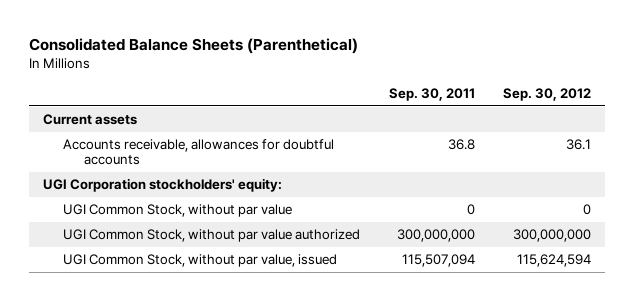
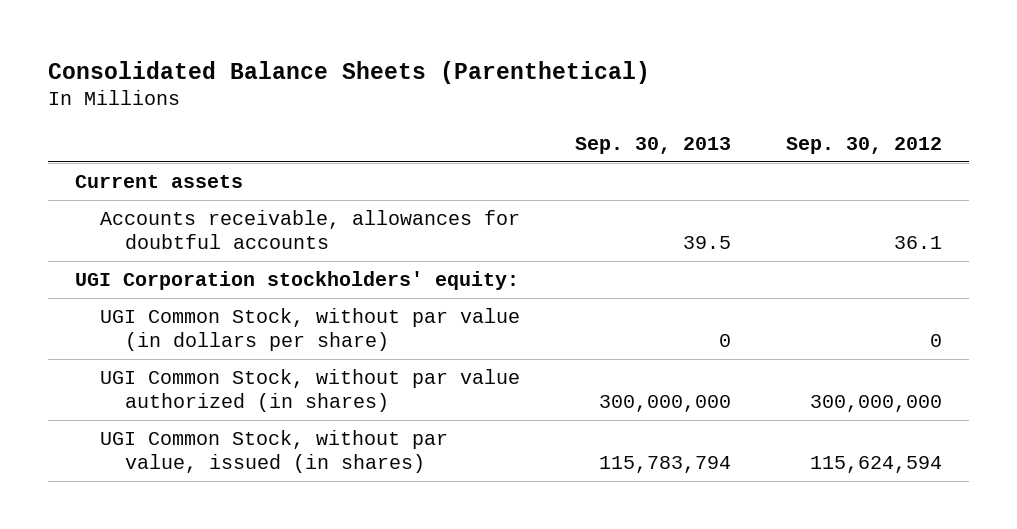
- | Sep. 30, 2011 | Sep. 30, 2012
+ | Sep. 30, 2013 | Sep. 30, 2012
- UGI Common Stock, without par value | 0 | 0
- UGI Common Stock, without par value authorized | 300,000,000 | 300,000,000
- UGI Common Stock, without par value, issued | 115,507,094 | 115,624,594
+ UGI Common Stock, without par value (in dollars per share) | 0 | 0
+ UGI Common Stock, without par value authorized (in shares) | 300,000,000 | 300,000,000
+ UGI Common Stock, without par value, issued (in shares) | 115,783,794 | 115,624,594

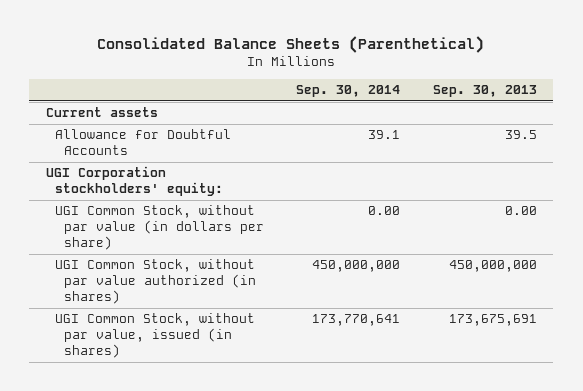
- | Sep. 30, 2013 | Sep. 30, 2012
+ | Sep. 30, 2014 | Sep. 30, 2013
- Accounts receivable, allowances for doubtful accounts | 39.5 | 36.1
+ Allowance for Doubtful Accounts | 39.1 | 39.5
- UGI Common Stock, without par value (in dollars per share) | 0 | 0
- UGI Common Stock, without par value authorized (in shares) | 300,000,000 | 300,000,000
- UGI Common Stock, without par value, issued (in shares) | 115,783,794 | 115,624,594
+ UGI Common Stock, without par value (in dollars per share) | 0.00 | 0.00
+ UGI Common Stock, without par value authorized (in shares) | 450,000,000 | 450,000,000
+ UGI Common Stock, without par value, issued (in shares) | 173,770,641 | 173,675,691

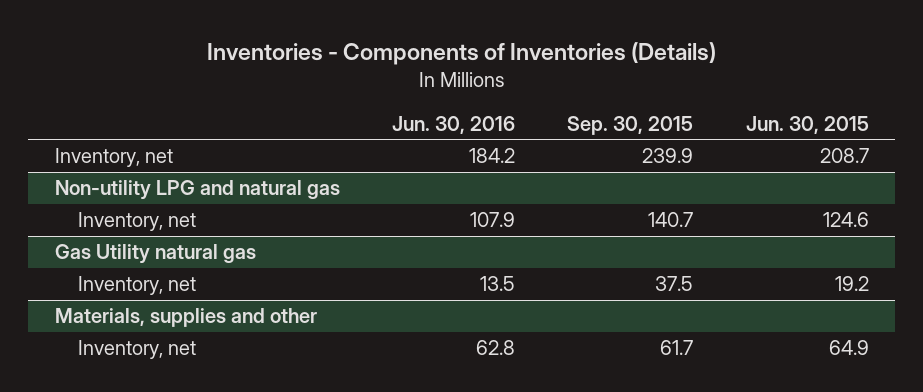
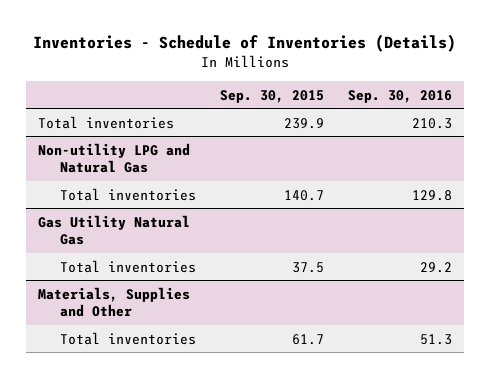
- Inventories - Components of Inventories (Details)
+ Inventories - Schedule of Inventories (Details)
- | Jun. 30, 2016 | Sep. 30, 2015 | Jun. 30, 2015
+ | Sep. 30, 2015 | Sep. 30, 2016
- Inventory, net | 184.2 | 239.9 | 208.7
- Non-utility LPG and natural gas
- Inventory, net | 107.9 | 140.7 | 124.6
- Gas Utility natural gas
- Inventory, net | 13.5 | 37.5 | 19.2
- Materials, supplies and other
- Inventory, net | 62.8 | 61.7 | 64.9
+ Total inventories | 239.9 | 210.3
+ Non-utility LPG and Natural Gas
+ Total inventories | 140.7 | 129.8
+ Gas Utility Natural Gas
+ Total inventories | 37.5 | 29.2
+ Materials, Supplies and Other
+ Total inventories | 61.7 | 51.3

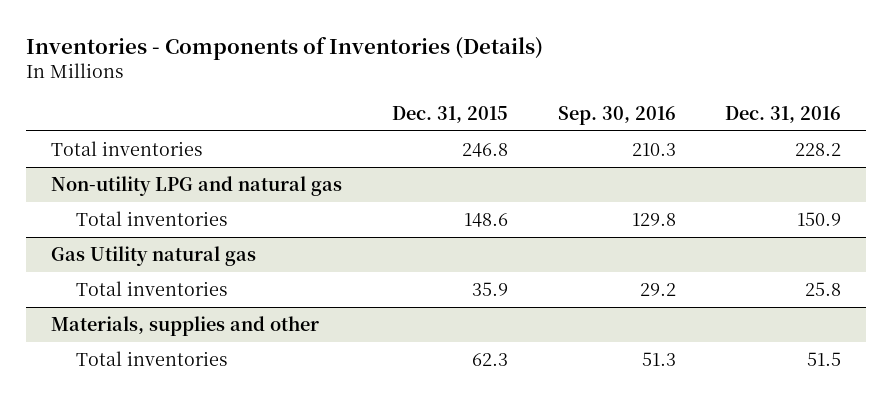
- Inventories - Schedule of Inventories (Details)
+ Inventories - Components of Inventories (Details)
- | Sep. 30, 2015 | Sep. 30, 2016
+ | Dec. 31, 2015 | Sep. 30, 2016 | Dec. 31, 2016
- Non-utility LPG and Natural Gas
+ Non-utility LPG and natural gas
- Gas Utility Natural Gas
+ Gas Utility natural gas
- Materials, Supplies and Other
+ Materials, supplies and other

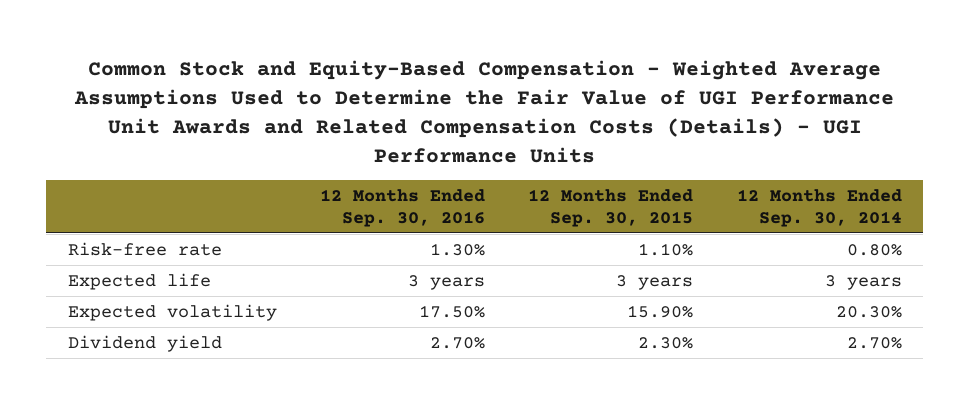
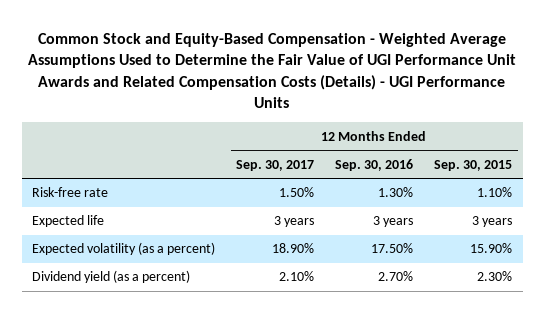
- | 12 Months Ended Sep. 30, 2016 | 12 Months Ended Sep. 30, 2015 | 12 Months Ended Sep. 30, 2014
+ | 12 Months Ended Sep. 30, 2017 | 12 Months Ended Sep. 30, 2016 | 12 Months Ended Sep. 30, 2015
- Expected volatility | 17.50% | 15.90% | 20.30%
- Dividend yield | 2.70% | 2.30% | 2.70%
+ Expected volatility (as a percent) | 18.90% | 17.50% | 15.90%
+ Dividend yield (as a percent) | 2.10% | 2.70% | 2.30%

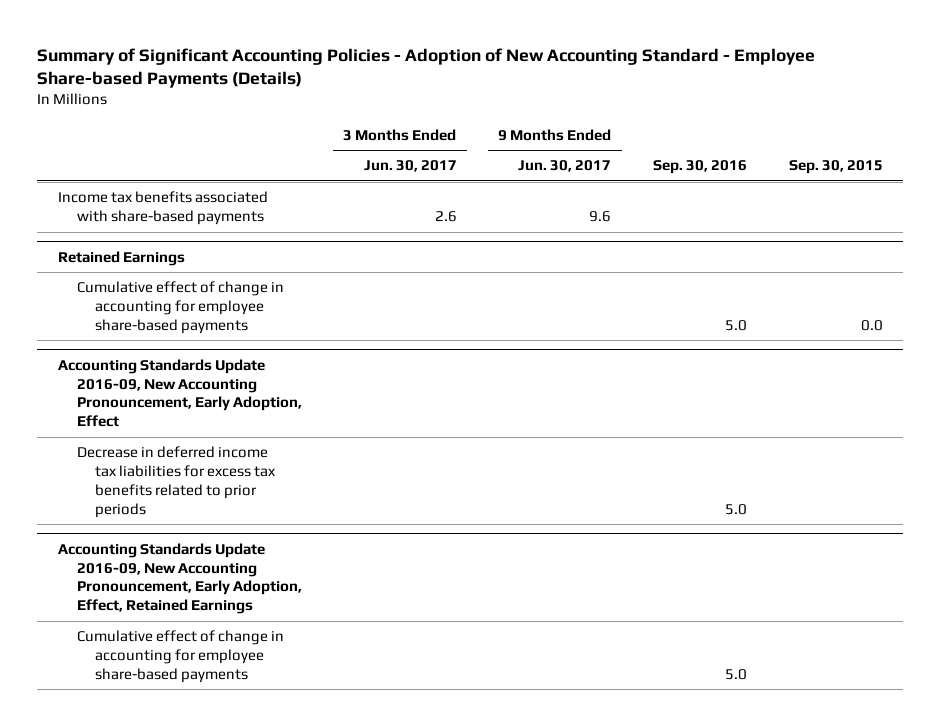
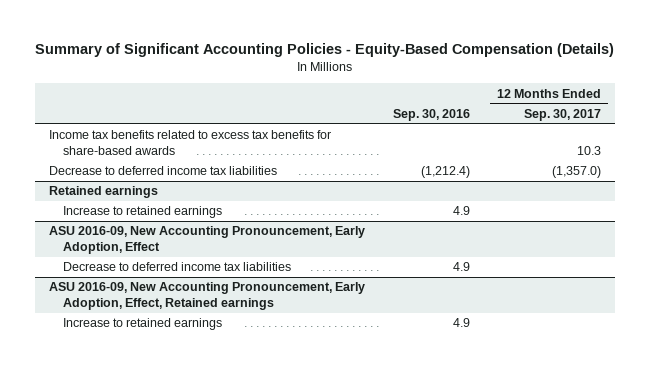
- Summary of Significant Accounting Policies - Adoption of New Accounting Standard - Employee Share-based Payments (Details)
+ Summary of Significant Accounting Policies - Equity-Based Compensation (Details)
- | 3 Months Ended Jun. 30, 2017 | 9 Months Ended Jun. 30, 2017 | Sep. 30, 2016 | Sep. 30, 2015
+ | Sep. 30, 2016 | 12 Months Ended Sep. 30, 2017
- Income tax benefits associated with share-based payments | 2.6 | 9.6 | |
- Retained Earnings
- Cumulative effect of change in accounting for employee share-based payments | | | 5.0 | 0.0
- Accounting Standards Update 2016-09, New Accounting Pronouncement, Early Adoption, Effect
- Decrease in deferred income tax liabilities for excess tax benefits related to prior periods | | | 5.0 |
- Accounting Standards Update 2016-09, New Accounting Pronouncement, Early Adoption, Effect, Retained Earnings
- Cumulative effect of change in accounting for employee share-based payments | | | 5.0 |
+ Income tax benefits related to excess tax benefits for share-based awards | | 10.3
+ Decrease to deferred income tax liabilities | (1,212.4) | (1,357.0)
+ Retained earnings
+ Increase to retained earnings | 4.9 |
+ ASU 2016-09, New Accounting Pronouncement, Early Adoption, Effect
+ Decrease to deferred income tax liabilities | 4.9 |
+ ASU 2016-09, New Accounting Pronouncement, Early Adoption, Effect, Retained earnings
+ Increase to retained earnings | 4.9 |

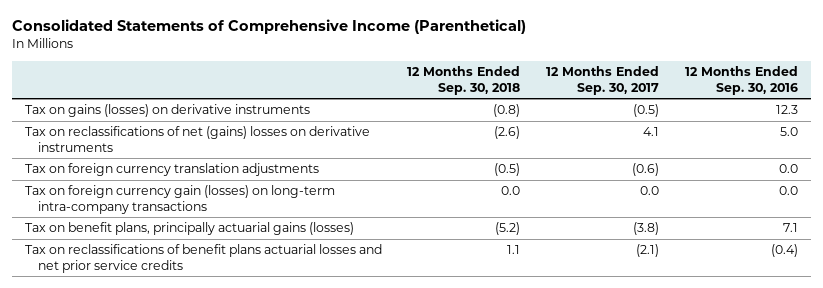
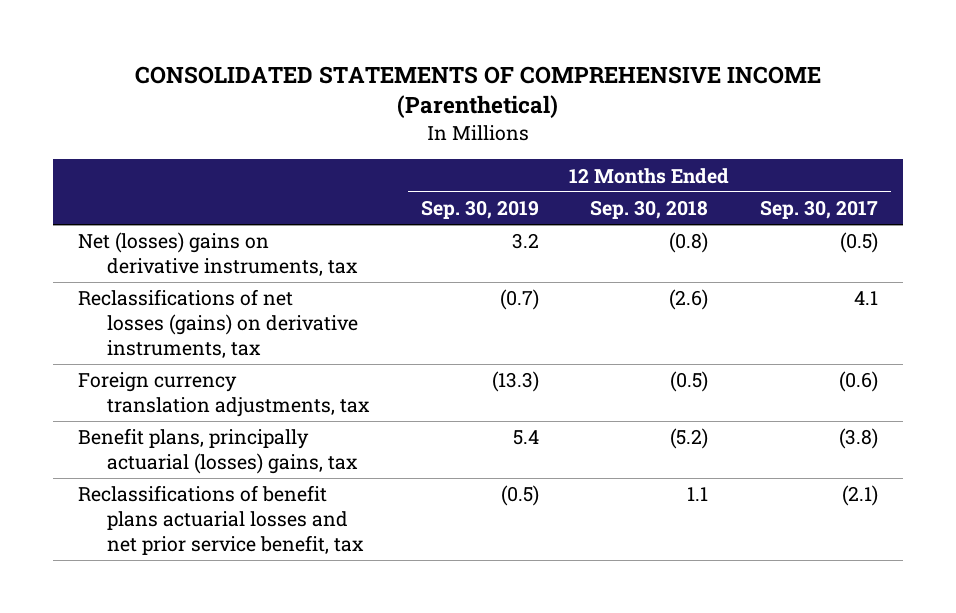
- Consolidated Statements of Comprehensive Income (Parenthetical)
+ CONSOLIDATED STATEMENTS OF COMPREHENSIVE INCOME (Parenthetical)
- | 12 Months Ended Sep. 30, 2018 | 12 Months Ended Sep. 30, 2017 | 12 Months Ended Sep. 30, 2016
+ | 12 Months Ended Sep. 30, 2019 | 12 Months Ended Sep. 30, 2018 | 12 Months Ended Sep. 30, 2017
- Tax on gains (losses) on derivative instruments | (0.8) | (0.5) | 12.3
- Tax on reclassifications of net (gains) losses on derivative instruments | (2.6) | 4.1 | 5.0
- Tax on foreign currency translation adjustments | (0.5) | (0.6) | 0.0
- Tax on foreign currency gain (losses) on long-term intra-company transactions | 0.0 | 0.0 | 0.0
- Tax on benefit plans, principally actuarial gains (losses) | (5.2) | (3.8) | 7.1
- Tax on reclassifications of benefit plans actuarial losses and net prior service credits | 1.1 | (2.1) | (0.4)
+ Net (losses) gains on derivative instruments, tax | 3.2 | (0.8) | (0.5)
+ Reclassifications of net losses (gains) on derivative instruments, tax | (0.7) | (2.6) | 4.1
+ Foreign currency translation adjustments, tax | (13.3) | (0.5) | (0.6)
+ Benefit plans, principally actuarial (losses) gains, tax | 5.4 | (5.2) | (3.8)
+ Reclassifications of benefit plans actuarial losses and net prior service benefit, tax | (0.5) | 1.1 | (2.1)

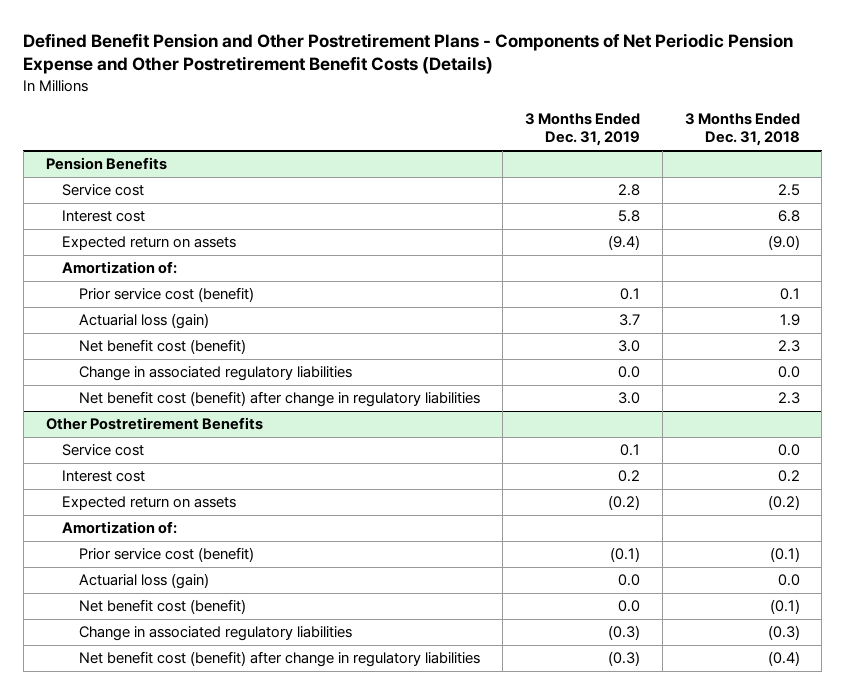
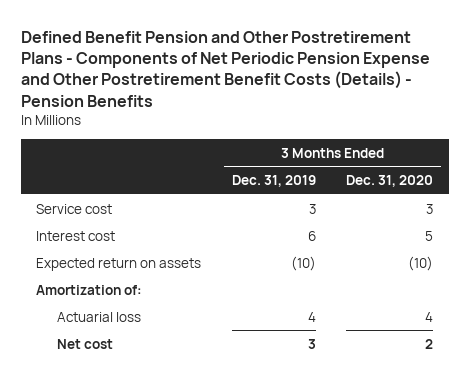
- Defined Benefit Pension and Other Postretirement Plans - Components of Net Periodic Pension Expense and Other Postretirement Benefit Costs (Details)
+ Defined Benefit Pension and Other Postretirement Plans - Components of Net Periodic Pension Expense and Other Postretirement Benefit Costs (Details) - Pension Benefits
- | 3 Months Ended Dec. 31, 2019 | 3 Months Ended Dec. 31, 2018
+ | 3 Months Ended Dec. 31, 2019 | 3 Months Ended Dec. 31, 2020
- Pension Benefits
- Service cost | 2.8 | 2.5
- Interest cost | 5.8 | 6.8
- Expected return on assets | (9.4) | (9.0)
- Amortization of:
- Prior service cost (benefit) | 0.1 | 0.1
- Actuarial loss (gain) | 3.7 | 1.9
- Net benefit cost (benefit) | 3.0 | 2.3
- Change in associated regulatory liabilities | 0.0 | 0.0
- Net benefit cost (benefit) after change in regulatory liabilities | 3.0 | 2.3
- Other Postretirement Benefits
- Service cost | 0.1 | 0.0
- Interest cost | 0.2 | 0.2
- Expected return on assets | (0.2) | (0.2)
+ Service cost | 3 | 3
+ Interest cost | 6 | 5
+ Expected return on assets | (10) | (10)
- Prior service cost (benefit) | (0.1) | (0.1)
- Actuarial loss (gain) | 0.0 | 0.0
- Net benefit cost (benefit) | 0.0 | (0.1)
- Change in associated regulatory liabilities | (0.3) | (0.3)
- Net benefit cost (benefit) after change in regulatory liabilities | (0.3) | (0.4)
+ Actuarial loss | 4 | 4
+ Net cost | 3 | 2

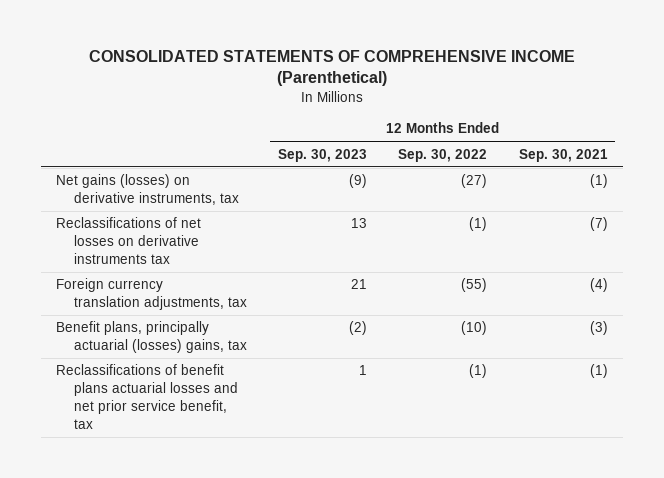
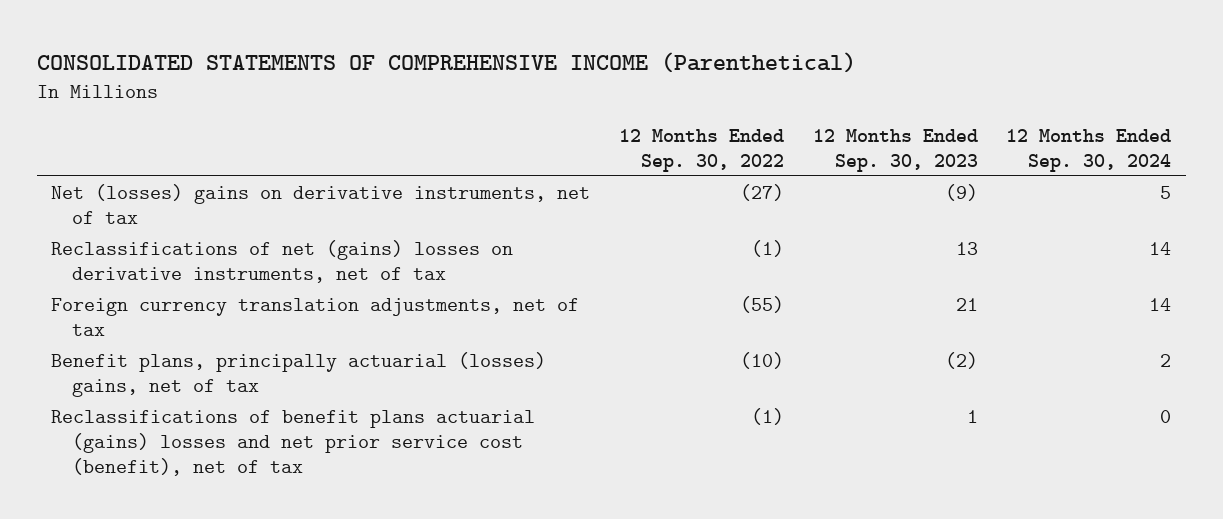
- | 12 Months Ended Sep. 30, 2023 | 12 Months Ended Sep. 30, 2022 | 12 Months Ended Sep. 30, 2021
+ | 12 Months Ended Sep. 30, 2022 | 12 Months Ended Sep. 30, 2023 | 12 Months Ended Sep. 30, 2024
- Net gains (losses) on derivative instruments, tax | (9) | (27) | (1)
- Reclassifications of net losses on derivative instruments tax | 13 | (1) | (7)
- Foreign currency translation adjustments, tax | 21 | (55) | (4)
- Benefit plans, principally actuarial (losses) gains, tax | (2) | (10) | (3)
- Reclassifications of benefit plans actuarial losses and net prior service benefit, tax | 1 | (1) | (1)
+ Net (losses) gains on derivative instruments, net of tax | (27) | (9) | 5
+ Reclassifications of net (gains) losses on derivative instruments, net of tax | (1) | 13 | 14
+ Foreign currency translation adjustments, net of tax | (55) | 21 | 14
+ Benefit plans, principally actuarial (losses) gains, net of tax | (10) | (2) | 2
+ Reclassifications of benefit plans actuarial (gains) losses and net prior service cost (benefit), net of tax | (1) | 1 | 0

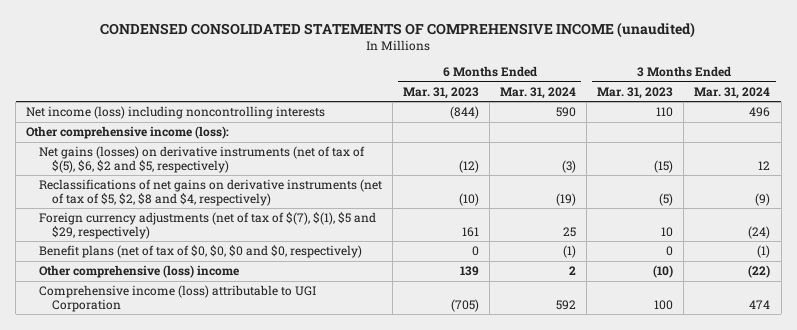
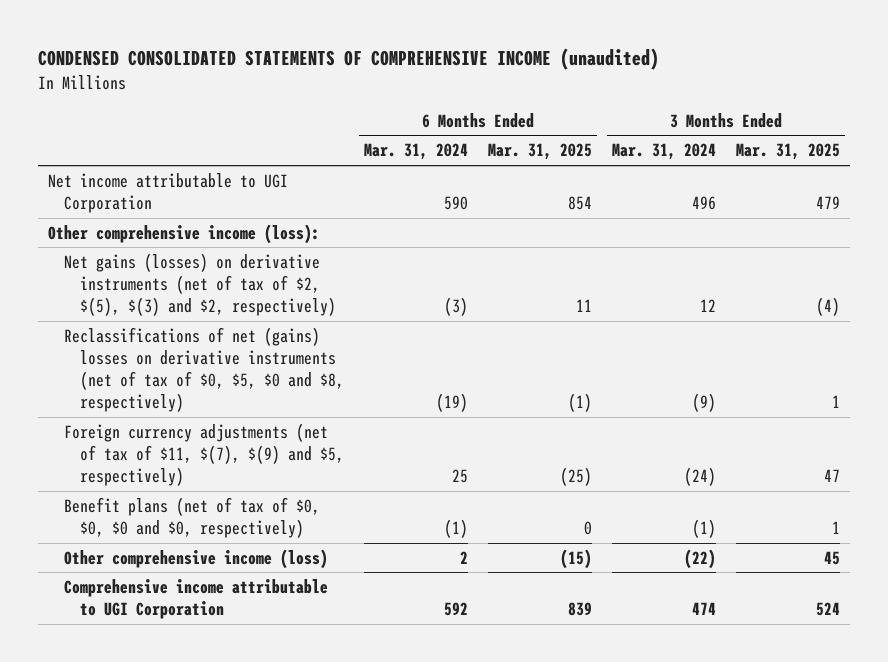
- | 6 Months Ended Mar. 31, 2023 | 6 Months Ended Mar. 31, 2024 | 3 Months Ended Mar. 31, 2023 | 3 Months Ended Mar. 31, 2024
+ | 6 Months Ended Mar. 31, 2024 | 6 Months Ended Mar. 31, 2025 | 3 Months Ended Mar. 31, 2024 | 3 Months Ended Mar. 31, 2025
- Net income (loss) including noncontrolling interests | (844) | 590 | 110 | 496
+ Net income attributable to UGI Corporation | 590 | 854 | 496 | 479
- Net gains (losses) on derivative instruments (net of tax of $(5), $6, $2 and $5, respectively) | (12) | (3) | (15) | 12
- Reclassifications of net gains on derivative instruments (net of tax of $5, $2, $8 and $4, respectively) | (10) | (19) | (5) | (9)
- Foreign currency adjustments (net of tax of $(7), $(1), $5 and $29, respectively) | 161 | 25 | 10 | (24)
+ Net gains (losses) on derivative instruments (net of tax of $2, $(5), $(3) and $2, respectively) | (3) | 11 | 12 | (4)
+ Reclassifications of net (gains) losses on derivative instruments (net of tax of $0, $5, $0 and $8, respectively) | (19) | (1) | (9) | 1
+ Foreign currency adjustments (net of tax of $11, $(7), $(9) and $5, respectively) | 25 | (25) | (24) | 47
- Other comprehensive (loss) income | 139 | 2 | (10) | (22)
- Comprehensive income (loss) attributable to UGI Corporation | (705) | 592 | 100 | 474
+ Other comprehensive income (loss) | 2 | (15) | (22) | 45
+ Comprehensive income attributable to UGI Corporation | 592 | 839 | 474 | 524

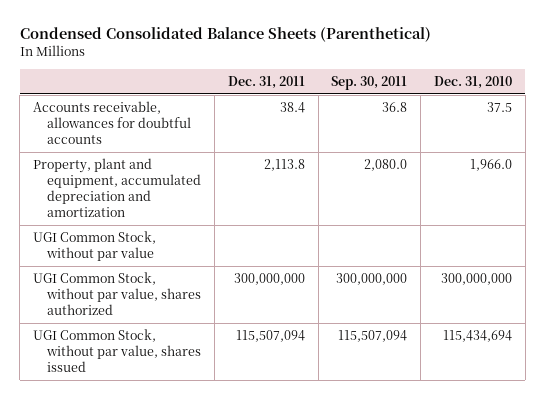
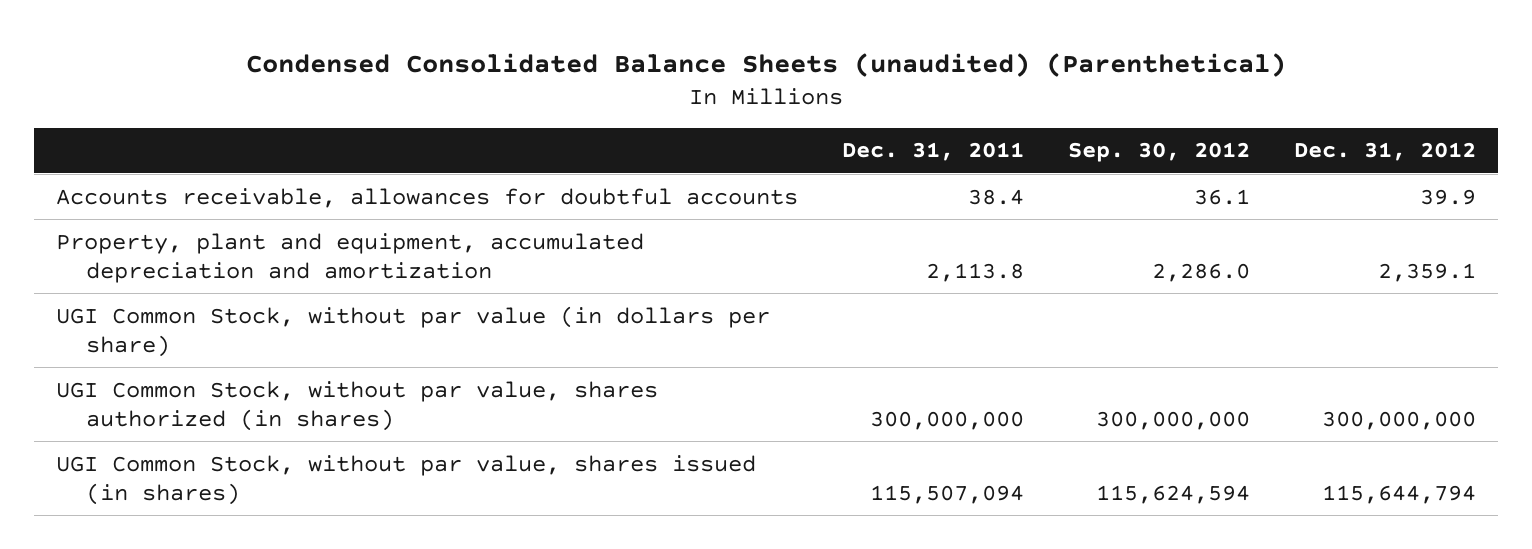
- Condensed Consolidated Balance Sheets (Parenthetical)
+ Condensed Consolidated Balance Sheets (unaudited) (Parenthetical)
- | Dec. 31, 2011 | Sep. 30, 2011 | Dec. 31, 2010
+ | Dec. 31, 2011 | Sep. 30, 2012 | Dec. 31, 2012
- UGI Common Stock, without par value
- UGI Common Stock, without par value, shares authorized | 300,000,000 | 300,000,000 | 300,000,000
- UGI Common Stock, without par value, shares issued | 115,507,094 | 115,507,094 | 115,434,694
+ UGI Common Stock, without par value (in dollars per share)
+ UGI Common Stock, without par value, shares authorized (in shares) | 300,000,000 | 300,000,000 | 300,000,000
+ UGI Common Stock, without par value, shares issued (in shares) | 115,507,094 | 115,624,594 | 115,644,794

